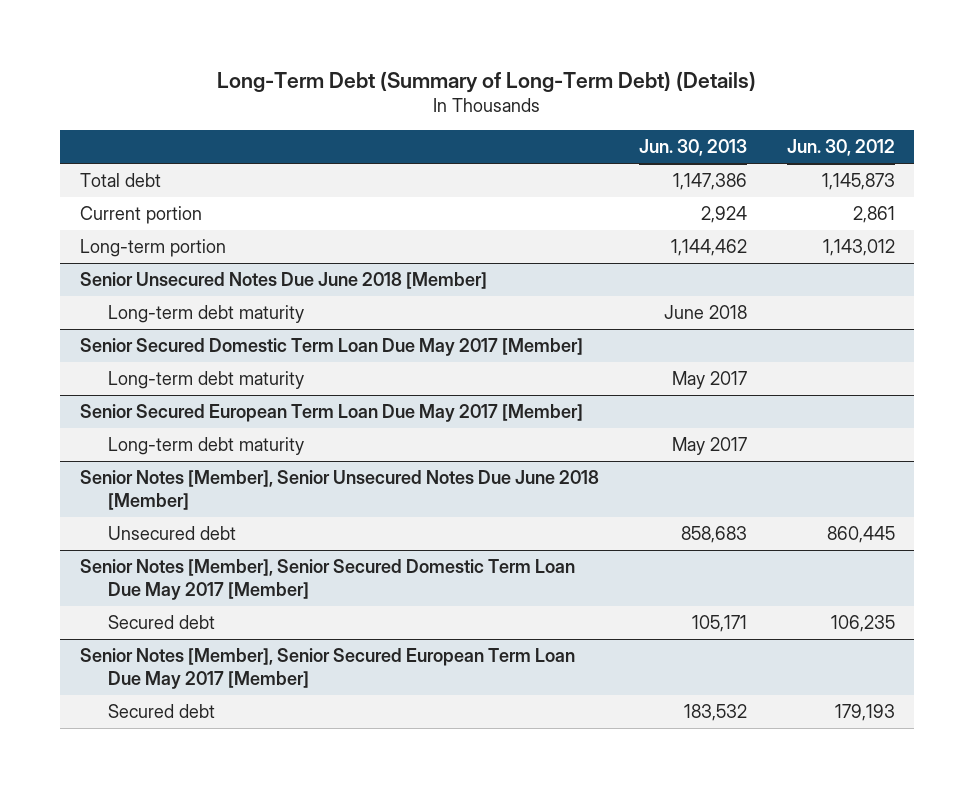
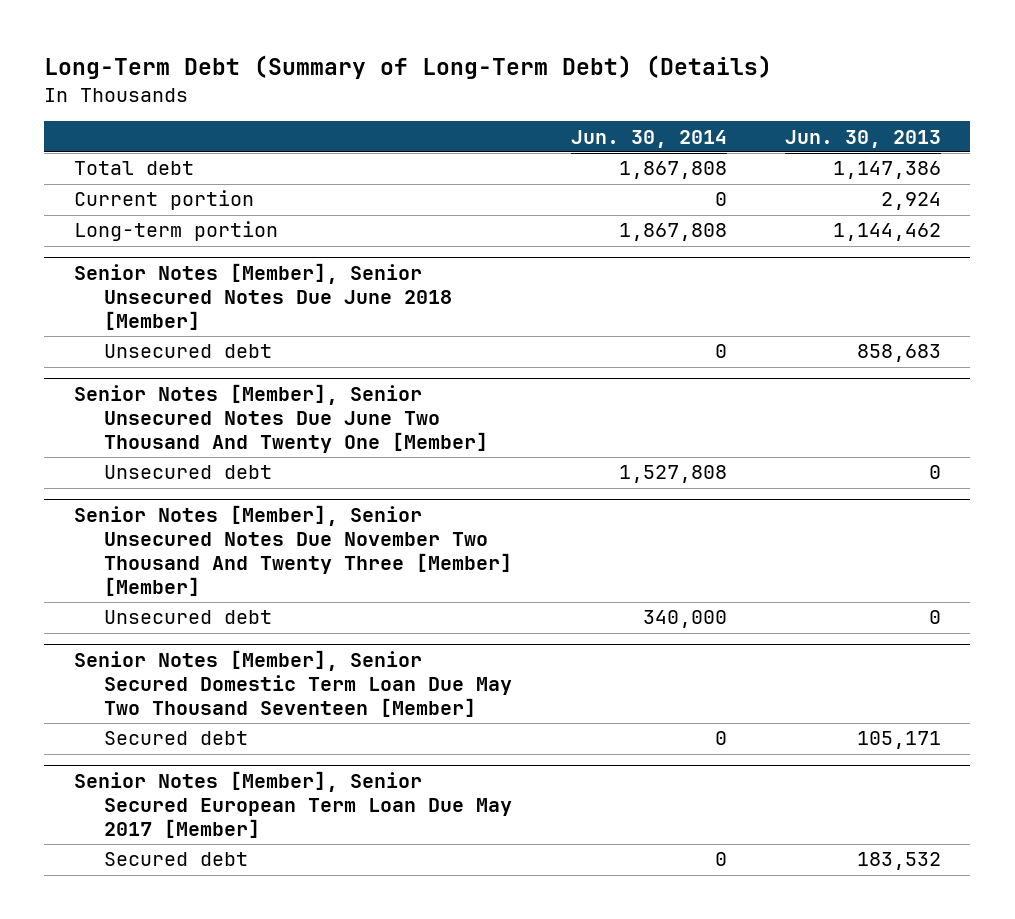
- | Jun. 30, 2013 | Jun. 30, 2012
+ | Jun. 30, 2014 | Jun. 30, 2013
- Senior Unsecured Notes Due June 2018 [Member]
- Long-term debt maturity | June 2018 |
- Senior Secured Domestic Term Loan Due May 2017 [Member]
- Long-term debt maturity | May 2017 |
- Senior Secured European Term Loan Due May 2017 [Member]
- Long-term debt maturity | May 2017 |
- Senior Notes [Member], Senior Secured Domestic Term Loan Due May 2017 [Member]
+ Senior Notes [Member], Senior Unsecured Notes Due June Two Thousand And Twenty One [Member]
+ Unsecured debt | 1,527,808 | 0
+ Senior Notes [Member], Senior Unsecured Notes Due November Two Thousand And Twenty Three [Member] [Member]
+ Unsecured debt | 340,000 | 0
+ Senior Notes [Member], Senior Secured Domestic Term Loan Due May Two Thousand Seventeen [Member]

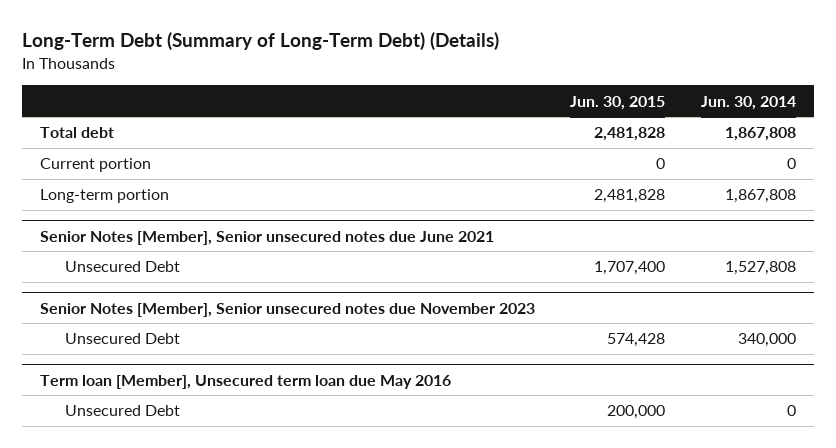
- | Jun. 30, 2014 | Jun. 30, 2013
+ | Jun. 30, 2015 | Jun. 30, 2014
- Senior Notes [Member], Senior Unsecured Notes Due June 2018 [Member]
- Unsecured debt | 0 | 858,683
- Senior Notes [Member], Senior Unsecured Notes Due June Two Thousand And Twenty One [Member]
- Unsecured debt | 1,527,808 | 0
- Senior Notes [Member], Senior Unsecured Notes Due November Two Thousand And Twenty Three [Member] [Member]
- Unsecured debt | 340,000 | 0
- Senior Notes [Member], Senior Secured Domestic Term Loan Due May Two Thousand Seventeen [Member]
- Secured debt | 0 | 105,171
- Senior Notes [Member], Senior Secured European Term Loan Due May 2017 [Member]
- Secured debt | 0 | 183,532
+ Senior Notes [Member], Senior unsecured notes due June 2021
+ Unsecured Debt | 1,707,400 | 1,527,808
+ Senior Notes [Member], Senior unsecured notes due November 2023
+ Unsecured Debt | 574,428 | 340,000
+ Term loan [Member], Unsecured term loan due May 2016
+ Unsecured Debt | 200,000 | 0

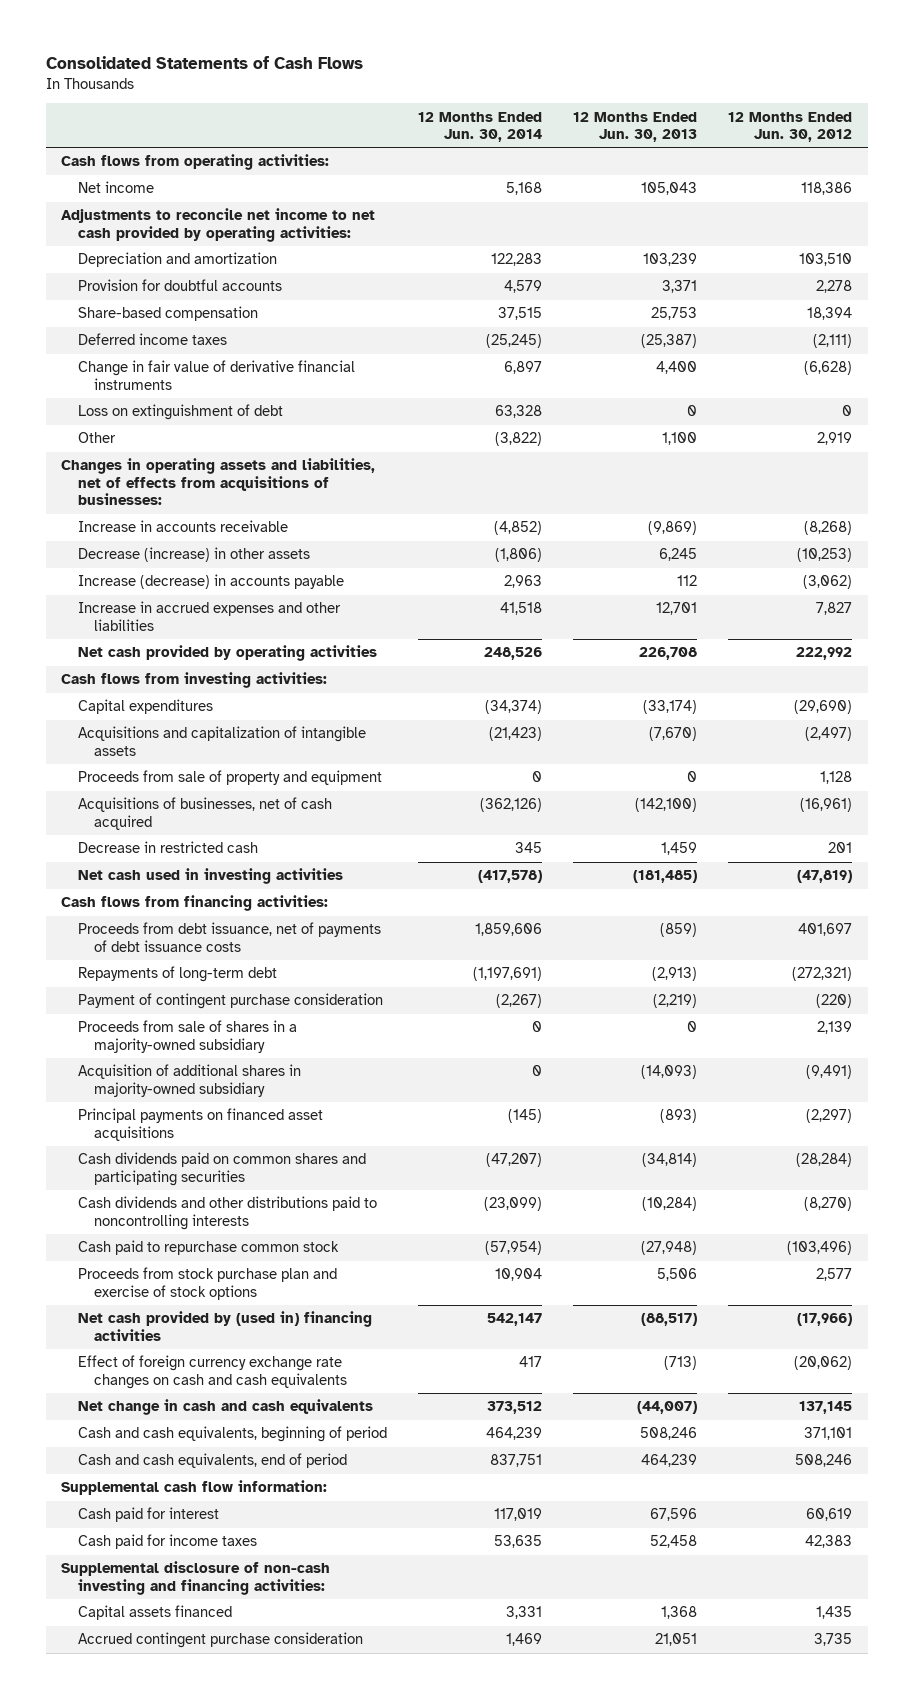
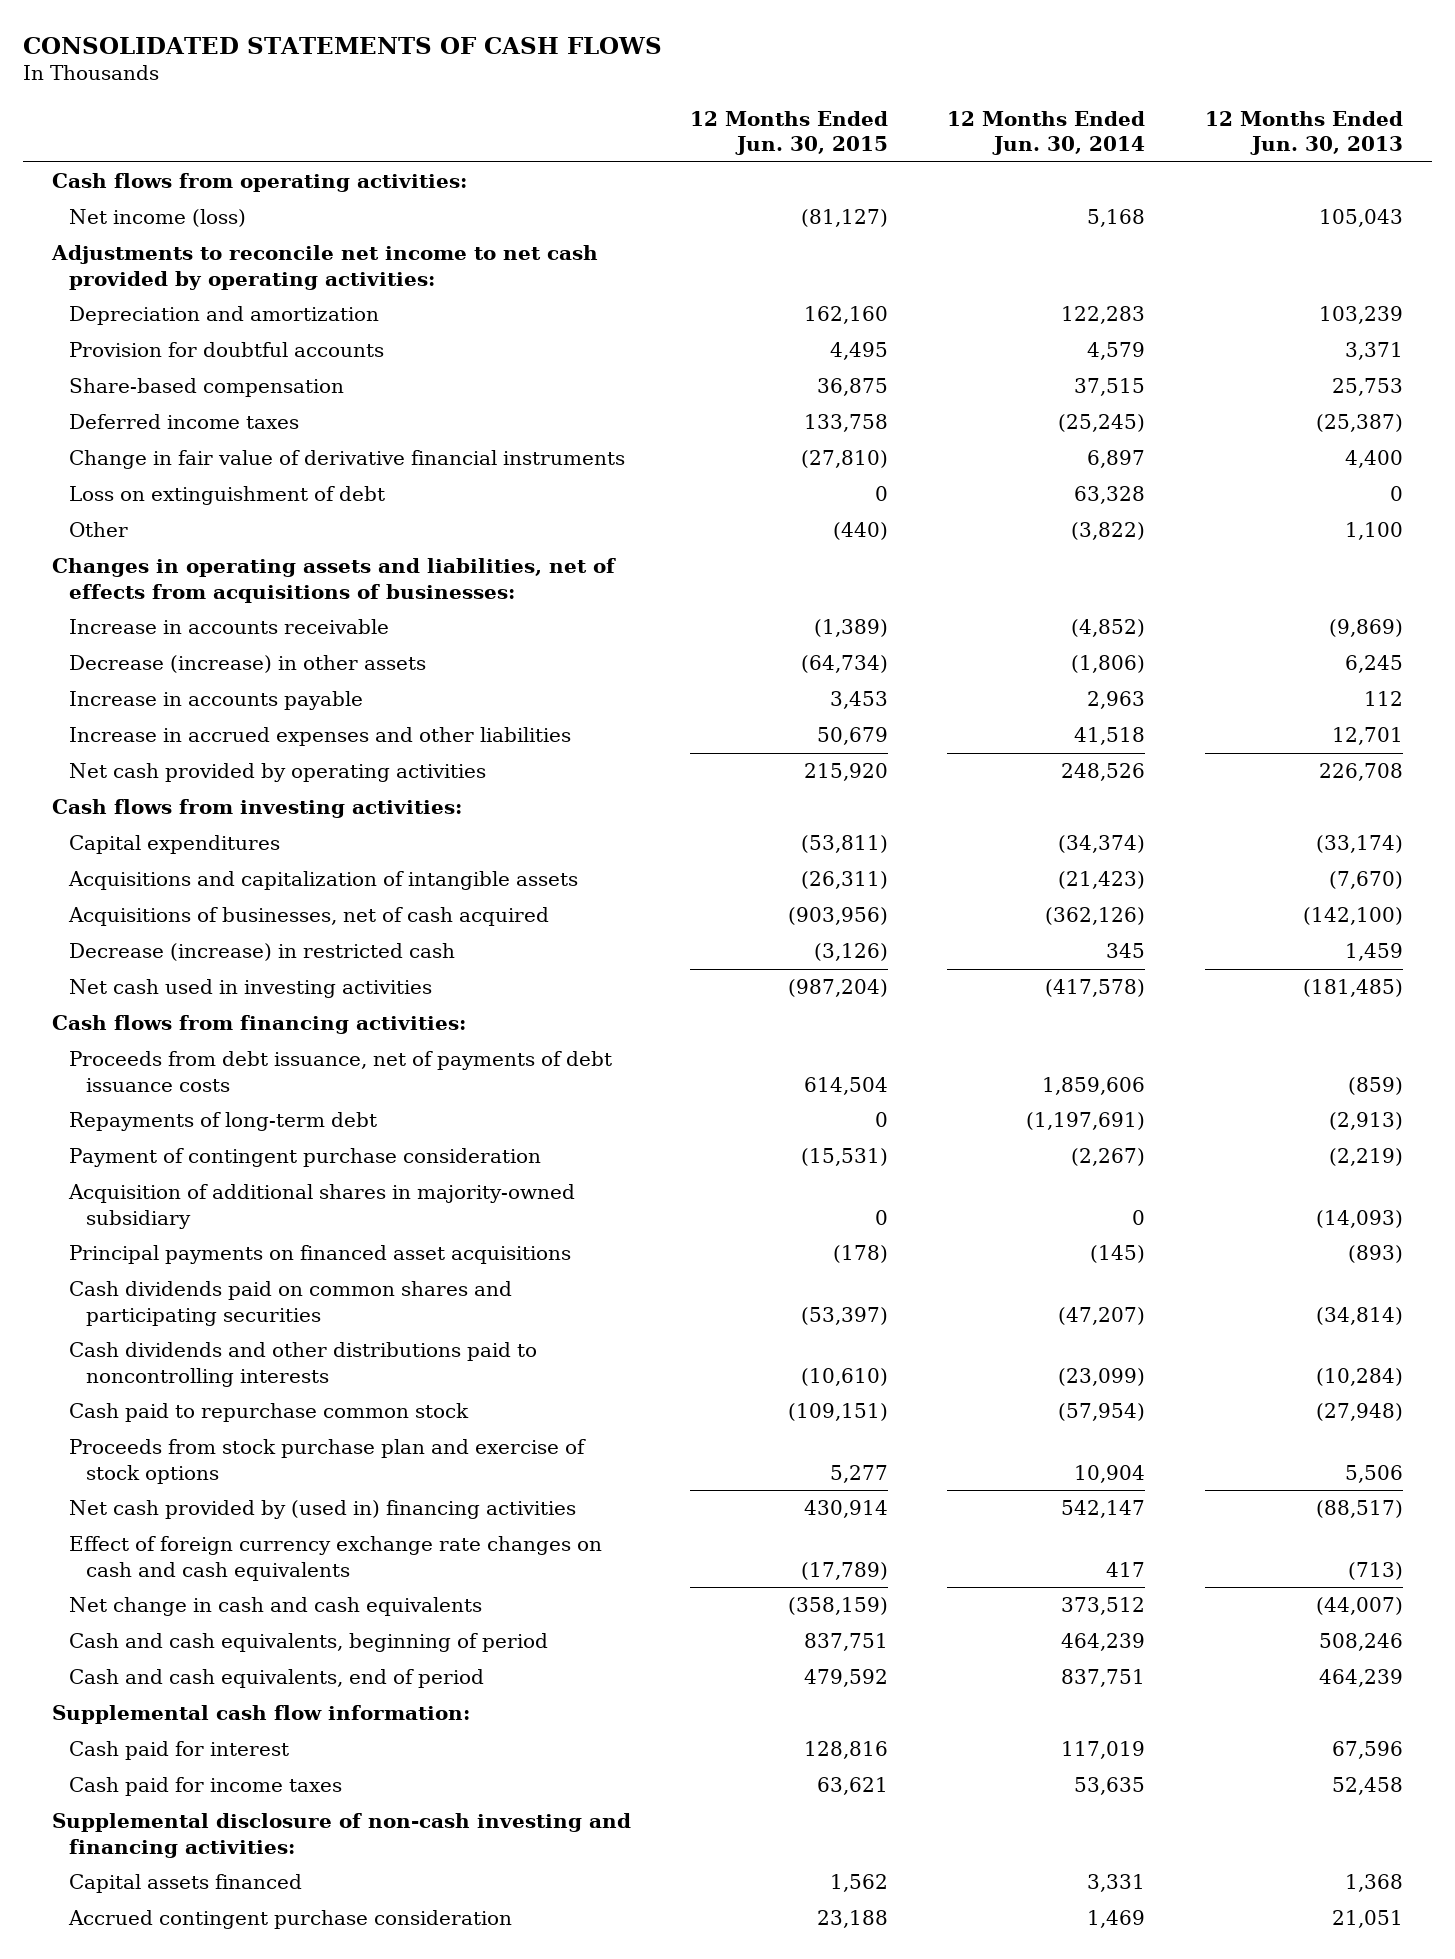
- Consolidated Statements of Cash Flows
+ CONSOLIDATED STATEMENTS OF CASH FLOWS
- | 12 Months Ended Jun. 30, 2014 | 12 Months Ended Jun. 30, 2013 | 12 Months Ended Jun. 30, 2012
+ | 12 Months Ended Jun. 30, 2015 | 12 Months Ended Jun. 30, 2014 | 12 Months Ended Jun. 30, 2013
- Net income | 5,168 | 105,043 | 118,386
+ Net income (loss) | (81,127) | 5,168 | 105,043
- Increase (decrease) in accounts payable | 2,963 | 112 | (3,062)
+ Increase in accounts payable | 3,453 | 2,963 | 112
- Proceeds from sale of property and equipment | 0 | 0 | 1,128
- Decrease in restricted cash | 345 | 1,459 | 201
+ Decrease (increase) in restricted cash | (3,126) | 345 | 1,459
- Proceeds from sale of shares in a majority-owned subsidiary | 0 | 0 | 2,139

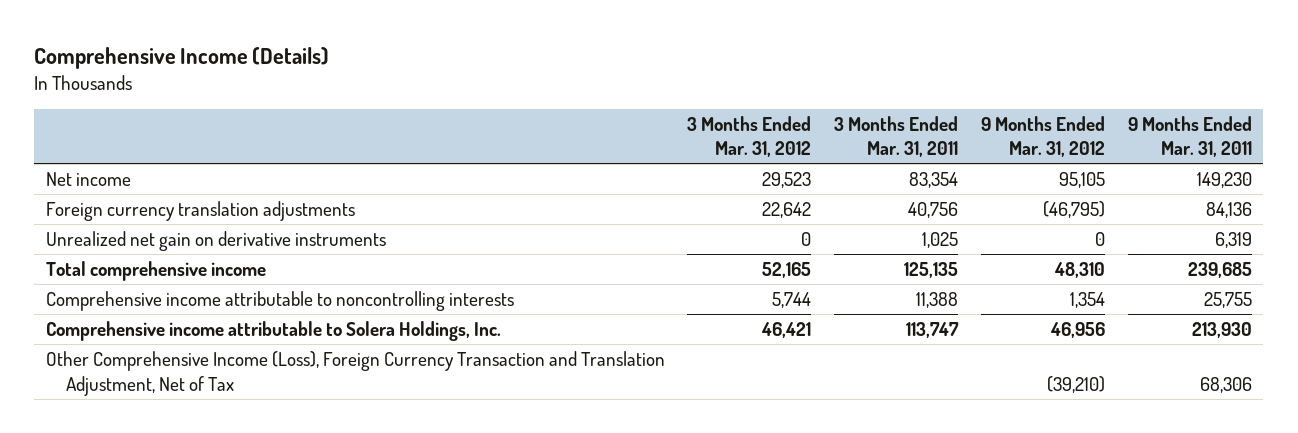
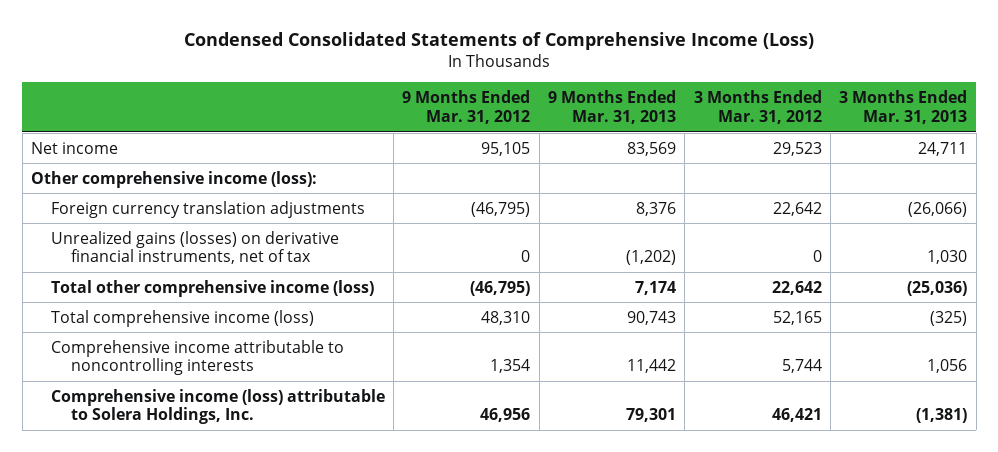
- Comprehensive Income (Details)
+ Condensed Consolidated Statements of Comprehensive Income (Loss)
- | 3 Months Ended Mar. 31, 2012 | 3 Months Ended Mar. 31, 2011 | 9 Months Ended Mar. 31, 2012 | 9 Months Ended Mar. 31, 2011
+ | 9 Months Ended Mar. 31, 2012 | 9 Months Ended Mar. 31, 2013 | 3 Months Ended Mar. 31, 2012 | 3 Months Ended Mar. 31, 2013
+ Other comprehensive income (loss):
- Unrealized net gain on derivative instruments | 0 | 1,025 | 0 | 6,319
- Total comprehensive income | 52,165 | 125,135 | 48,310 | 239,685
+ Unrealized gains (losses) on derivative financial instruments, net of tax | 0 | (1,202) | 0 | 1,030
+ Total other comprehensive income (loss) | (46,795) | 7,174 | 22,642 | (25,036)
+ Total comprehensive income (loss) | 48,310 | 90,743 | 52,165 | (325)
- Comprehensive income attributable to Solera Holdings, Inc. | 46,421 | 113,747 | 46,956 | 213,930
- Other Comprehensive Income (Loss), Foreign Currency Transaction and Translation Adjustment, Net of Tax | | | (39,210) | 68,306
+ Comprehensive income (loss) attributable to Solera Holdings, Inc. | 46,956 | 79,301 | 46,421 | (1,381)

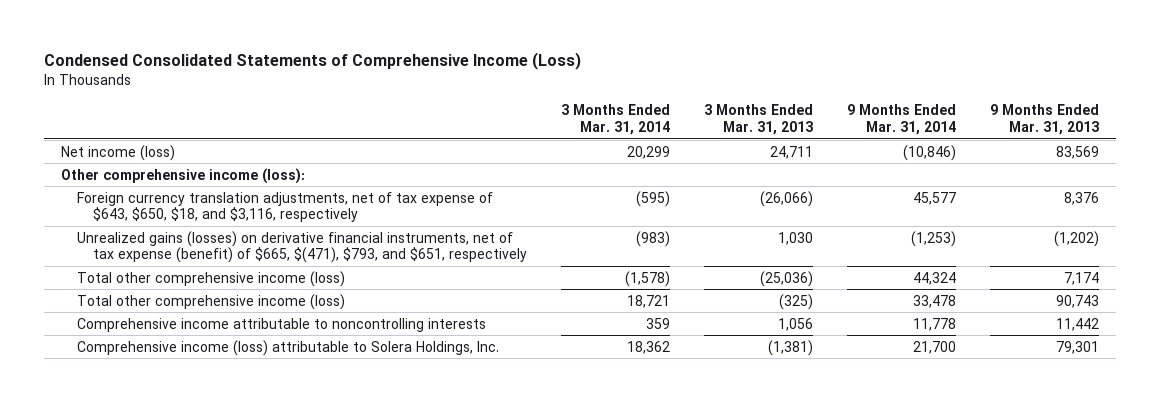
- | 9 Months Ended Mar. 31, 2012 | 9 Months Ended Mar. 31, 2013 | 3 Months Ended Mar. 31, 2012 | 3 Months Ended Mar. 31, 2013
+ | 3 Months Ended Mar. 31, 2014 | 3 Months Ended Mar. 31, 2013 | 9 Months Ended Mar. 31, 2014 | 9 Months Ended Mar. 31, 2013
- Net income | 95,105 | 83,569 | 29,523 | 24,711
+ Net income (loss) | 20,299 | 24,711 | (10,846) | 83,569
- Foreign currency translation adjustments | (46,795) | 8,376 | 22,642 | (26,066)
- Unrealized gains (losses) on derivative financial instruments, net of tax | 0 | (1,202) | 0 | 1,030
+ Foreign currency translation adjustments, net of tax expense of $643, $650, $18, and $3,116, respectively | (595) | (26,066) | 45,577 | 8,376
+ Unrealized gains (losses) on derivative financial instruments, net of tax expense (benefit) of $665, $(471), $793, and $651, respectively | (983) | 1,030 | (1,253) | (1,202)
- Total comprehensive income (loss) | 48,310 | 90,743 | 52,165 | (325)
+ Total other comprehensive income (loss) | 18,721 | (325) | 33,478 | 90,743

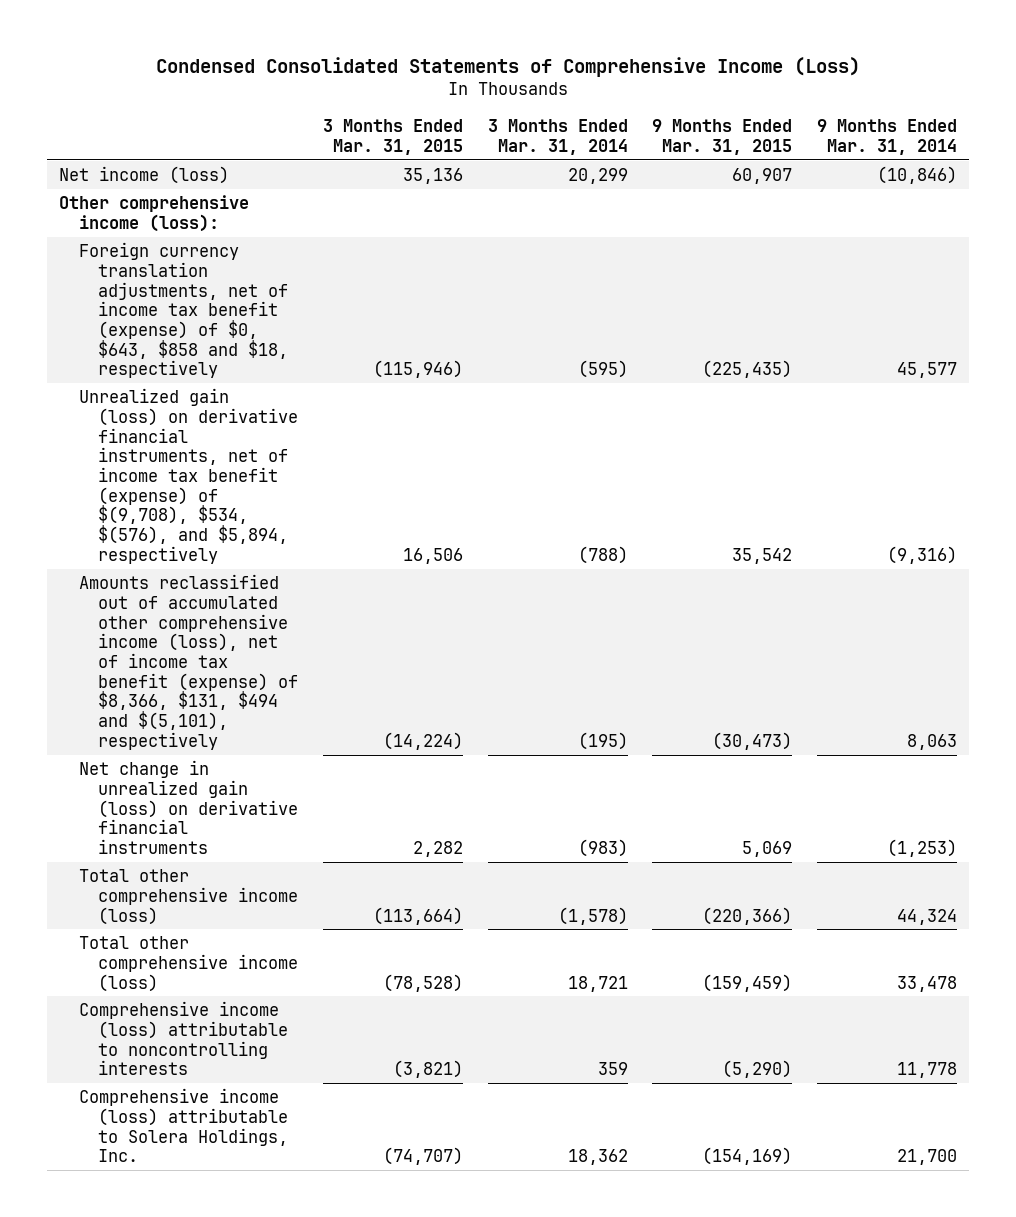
- | 3 Months Ended Mar. 31, 2014 | 3 Months Ended Mar. 31, 2013 | 9 Months Ended Mar. 31, 2014 | 9 Months Ended Mar. 31, 2013
+ | 3 Months Ended Mar. 31, 2015 | 3 Months Ended Mar. 31, 2014 | 9 Months Ended Mar. 31, 2015 | 9 Months Ended Mar. 31, 2014
- Foreign currency translation adjustments, net of tax expense of $643, $650, $18, and $3,116, respectively | (595) | (26,066) | 45,577 | 8,376
- Unrealized gains (losses) on derivative financial instruments, net of tax expense (benefit) of $665, $(471), $793, and $651, respectively | (983) | 1,030 | (1,253) | (1,202)
+ Foreign currency translation adjustments, net of income tax benefit (expense) of $0, $643, $858 and $18, respectively | (115,946) | (595) | (225,435) | 45,577
+ Unrealized gain (loss) on derivative financial instruments, net of income tax benefit (expense) of $(9,708), $534, $(576), and $5,894, respectively | 16,506 | (788) | 35,542 | (9,316)
+ Amounts reclassified out of accumulated other comprehensive income (loss), net of income tax benefit (expense) of $8,366, $131, $494 and $(5,101), respectively | (14,224) | (195) | (30,473) | 8,063
+ Net change in unrealized gain (loss) on derivative financial instruments | 2,282 | (983) | 5,069 | (1,253)
- Comprehensive income attributable to noncontrolling interests | 359 | 1,056 | 11,778 | 11,442
+ Comprehensive income (loss) attributable to noncontrolling interests | (3,821) | 359 | (5,290) | 11,778

